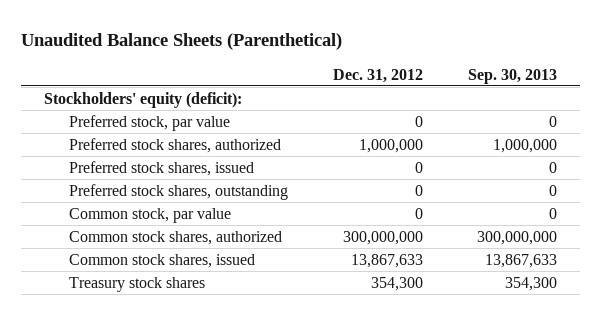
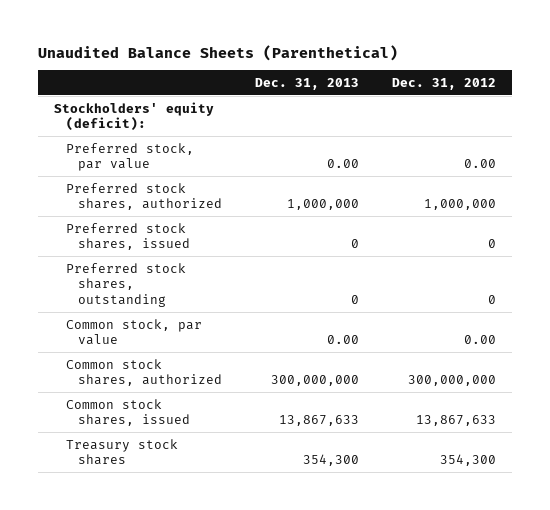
- | Dec. 31, 2012 | Sep. 30, 2013
+ | Dec. 31, 2013 | Dec. 31, 2012
- Preferred stock, par value | 0 | 0
+ Preferred stock, par value | 0.00 | 0.00
- Common stock, par value | 0 | 0
+ Common stock, par value | 0.00 | 0.00

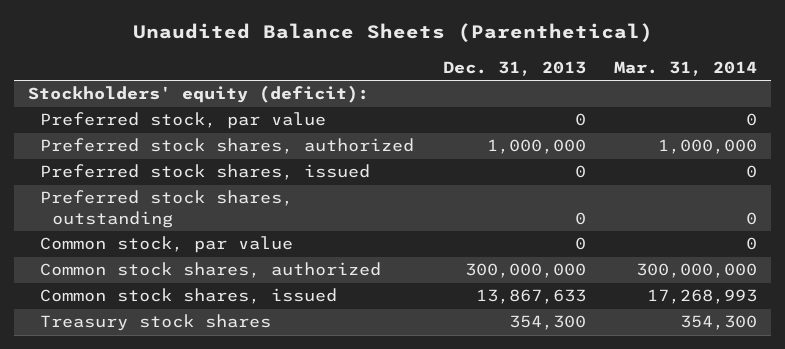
- | Dec. 31, 2013 | Dec. 31, 2012
+ | Dec. 31, 2013 | Mar. 31, 2014
- Preferred stock, par value | 0.00 | 0.00
+ Preferred stock, par value | 0 | 0
- Common stock, par value | 0.00 | 0.00
+ Common stock, par value | 0 | 0

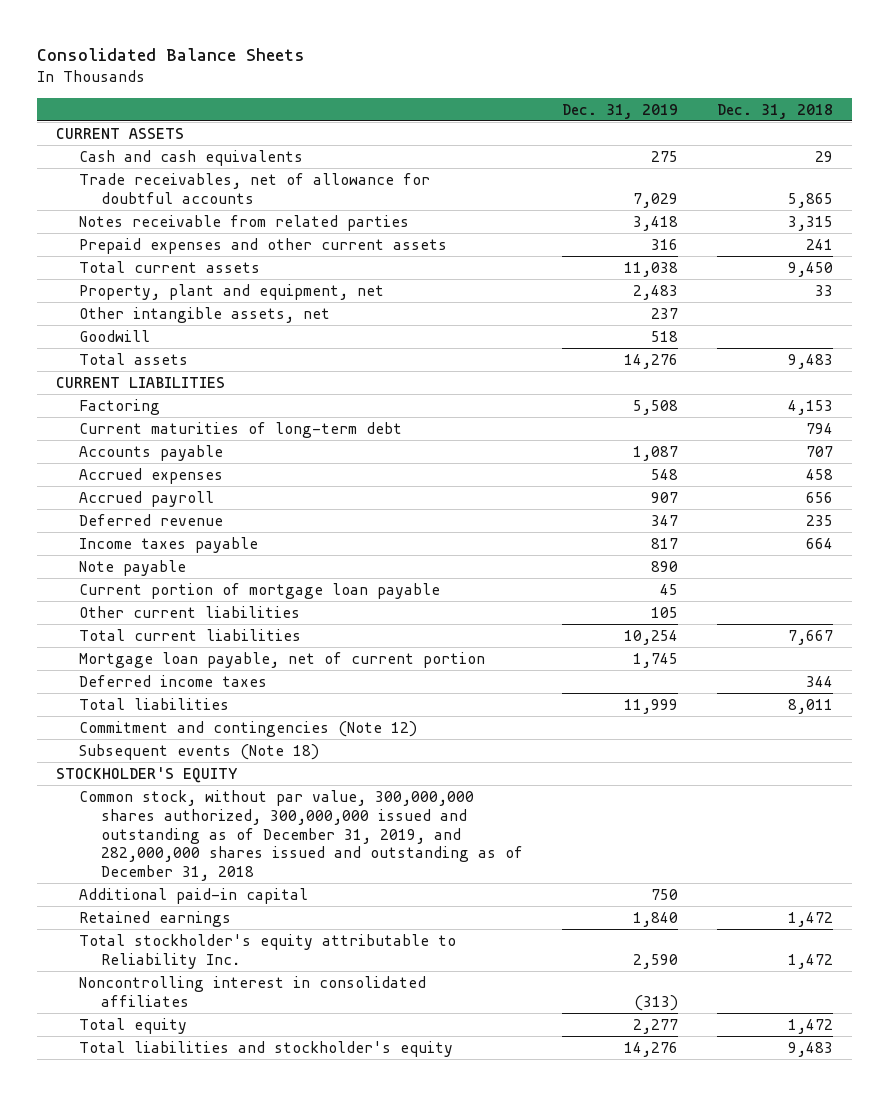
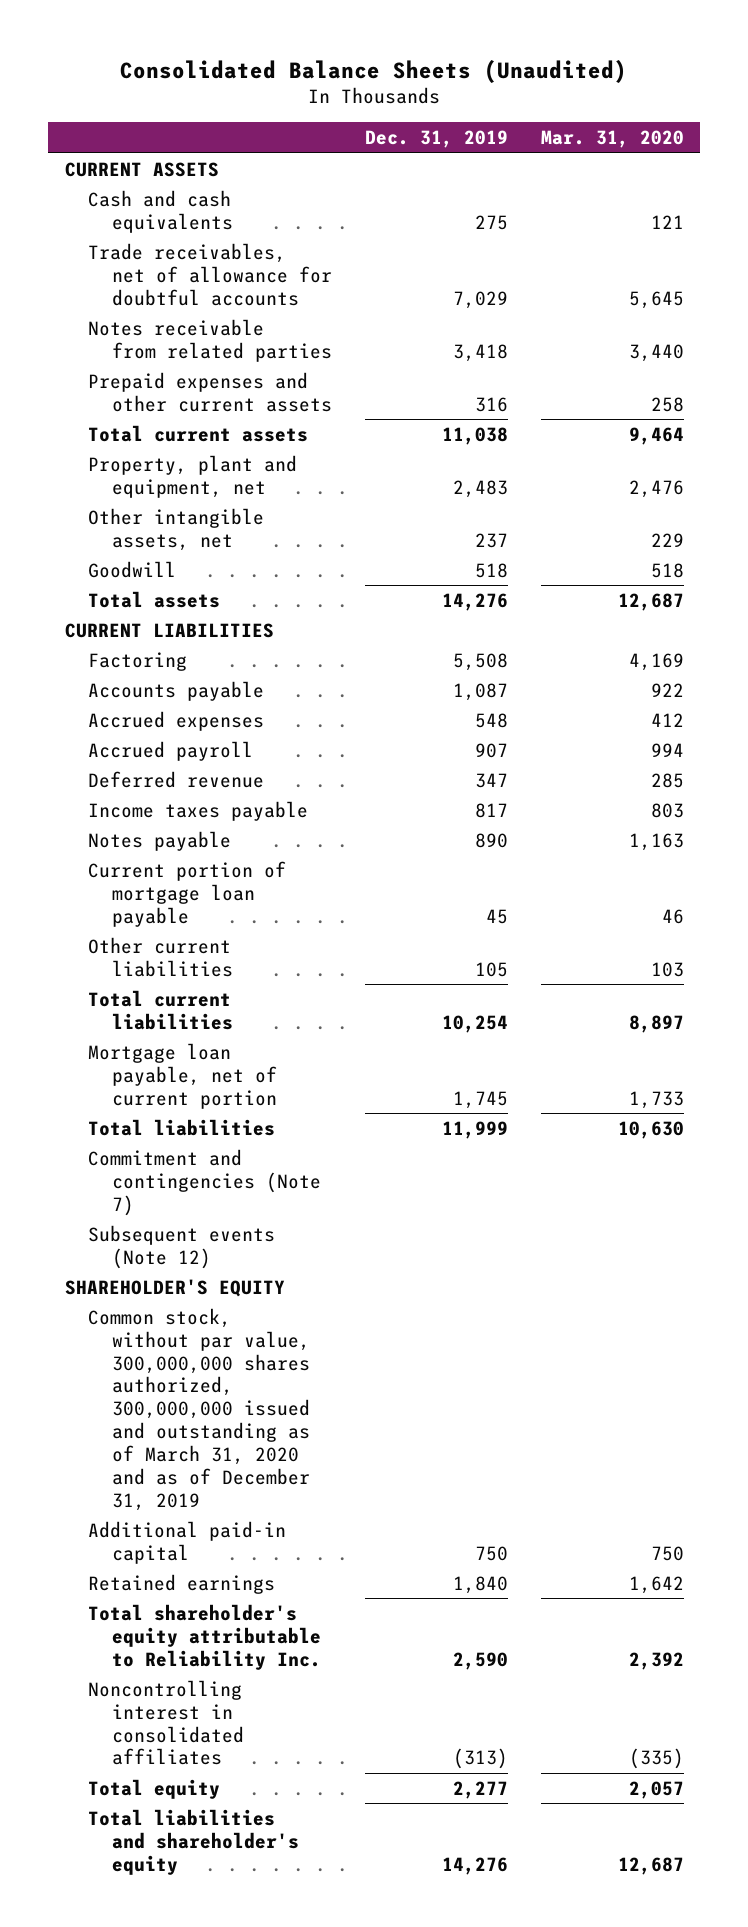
- Consolidated Balance Sheets
+ Consolidated Balance Sheets (Unaudited)
- | Dec. 31, 2019 | Dec. 31, 2018
+ | Dec. 31, 2019 | Mar. 31, 2020
- Current maturities of long-term debt | | 794
- Note payable | 890 |
+ Notes payable | 890 | 1,163
- Deferred income taxes | | 344
- Commitment and contingencies (Note 12)
- Subsequent events (Note 18)
- STOCKHOLDER'S EQUITY
- Common stock, without par value, 300,000,000 shares authorized, 300,000,000 issued and outstanding as of December 31, 2019, and 282,000,000 shares issued and outstanding as of December 31, 2018
+ Commitment and contingencies (Note 7)
+ Subsequent events (Note 12)
+ SHAREHOLDER'S EQUITY
+ Common stock, without par value, 300,000,000 shares authorized, 300,000,000 issued and outstanding as of March 31, 2020 and as of December 31, 2019
- Total stockholder's equity attributable to Reliability Inc. | 2,590 | 1,472
+ Total shareholder's equity attributable to Reliability Inc. | 2,590 | 2,392
- Total liabilities and stockholder's equity | 14,276 | 9,483
+ Total liabilities and shareholder's equity | 14,276 | 12,687

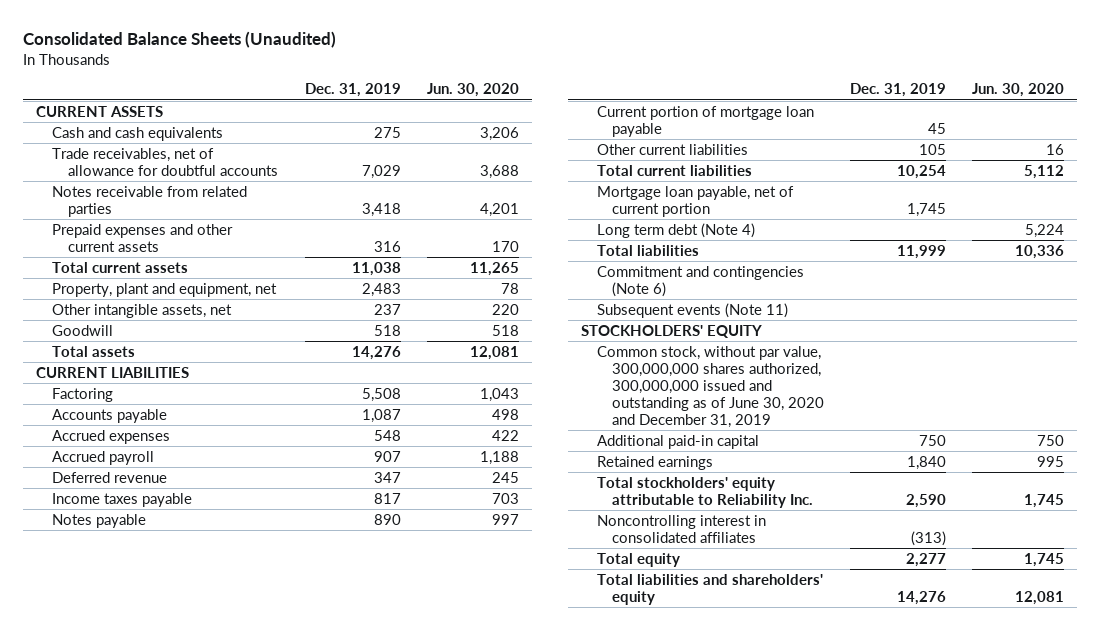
- | Dec. 31, 2019 | Mar. 31, 2020
+ | Dec. 31, 2019 | Jun. 30, 2020
+ Long term debt (Note 4) | | 5,224
- Commitment and contingencies (Note 7)
- Subsequent events (Note 12)
- SHAREHOLDER'S EQUITY
- Common stock, without par value, 300,000,000 shares authorized, 300,000,000 issued and outstanding as of March 31, 2020 and as of December 31, 2019
+ Commitment and contingencies (Note 6)
+ Subsequent events (Note 11)
+ STOCKHOLDERS' EQUITY
+ Common stock, without par value, 300,000,000 shares authorized, 300,000,000 issued and outstanding as of June 30, 2020 and December 31, 2019
- Total shareholder's equity attributable to Reliability Inc. | 2,590 | 2,392
+ Total stockholders' equity attributable to Reliability Inc. | 2,590 | 1,745
- Total liabilities and shareholder's equity | 14,276 | 12,687
+ Total liabilities and shareholders' equity | 14,276 | 12,081

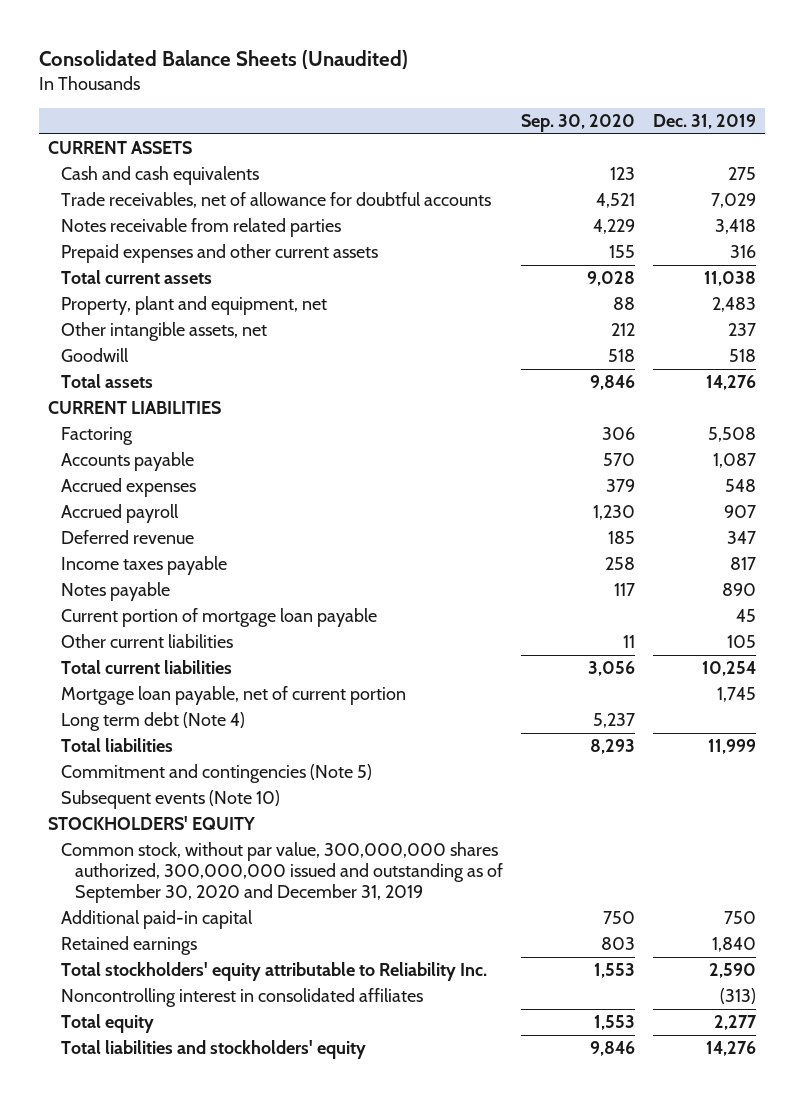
- | Dec. 31, 2019 | Jun. 30, 2020
+ | Sep. 30, 2020 | Dec. 31, 2019
- Commitment and contingencies (Note 6)
- Subsequent events (Note 11)
+ Commitment and contingencies (Note 5)
+ Subsequent events (Note 10)
- Common stock, without par value, 300,000,000 shares authorized, 300,000,000 issued and outstanding as of June 30, 2020 and December 31, 2019
+ Common stock, without par value, 300,000,000 shares authorized, 300,000,000 issued and outstanding as of September 30, 2020 and December 31, 2019
- Total liabilities and shareholders' equity | 14,276 | 12,081
+ Total liabilities and stockholders' equity | 9,846 | 14,276

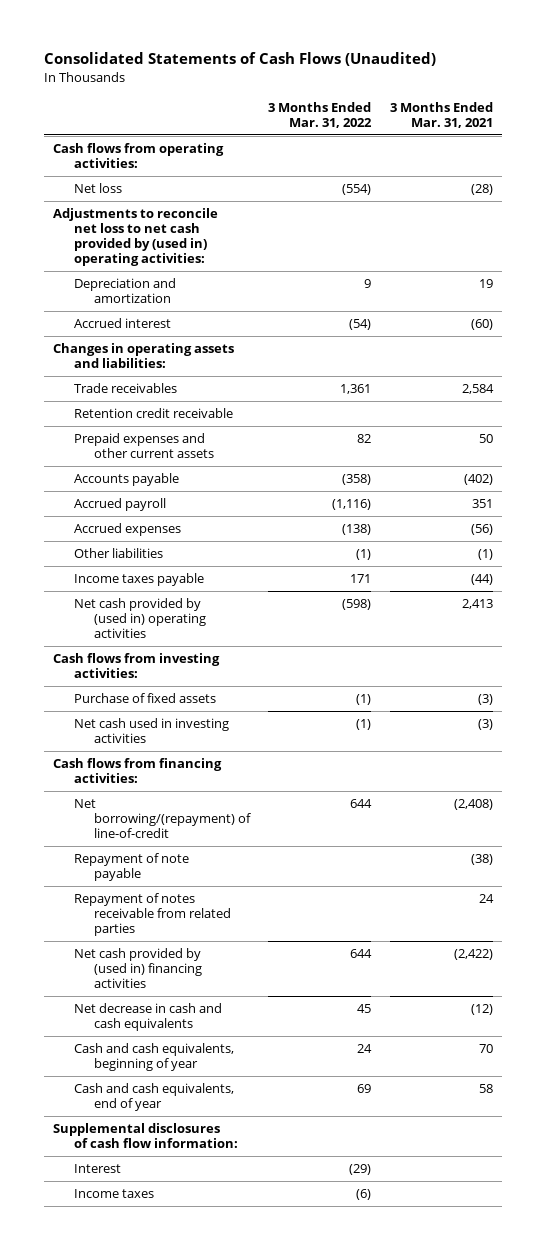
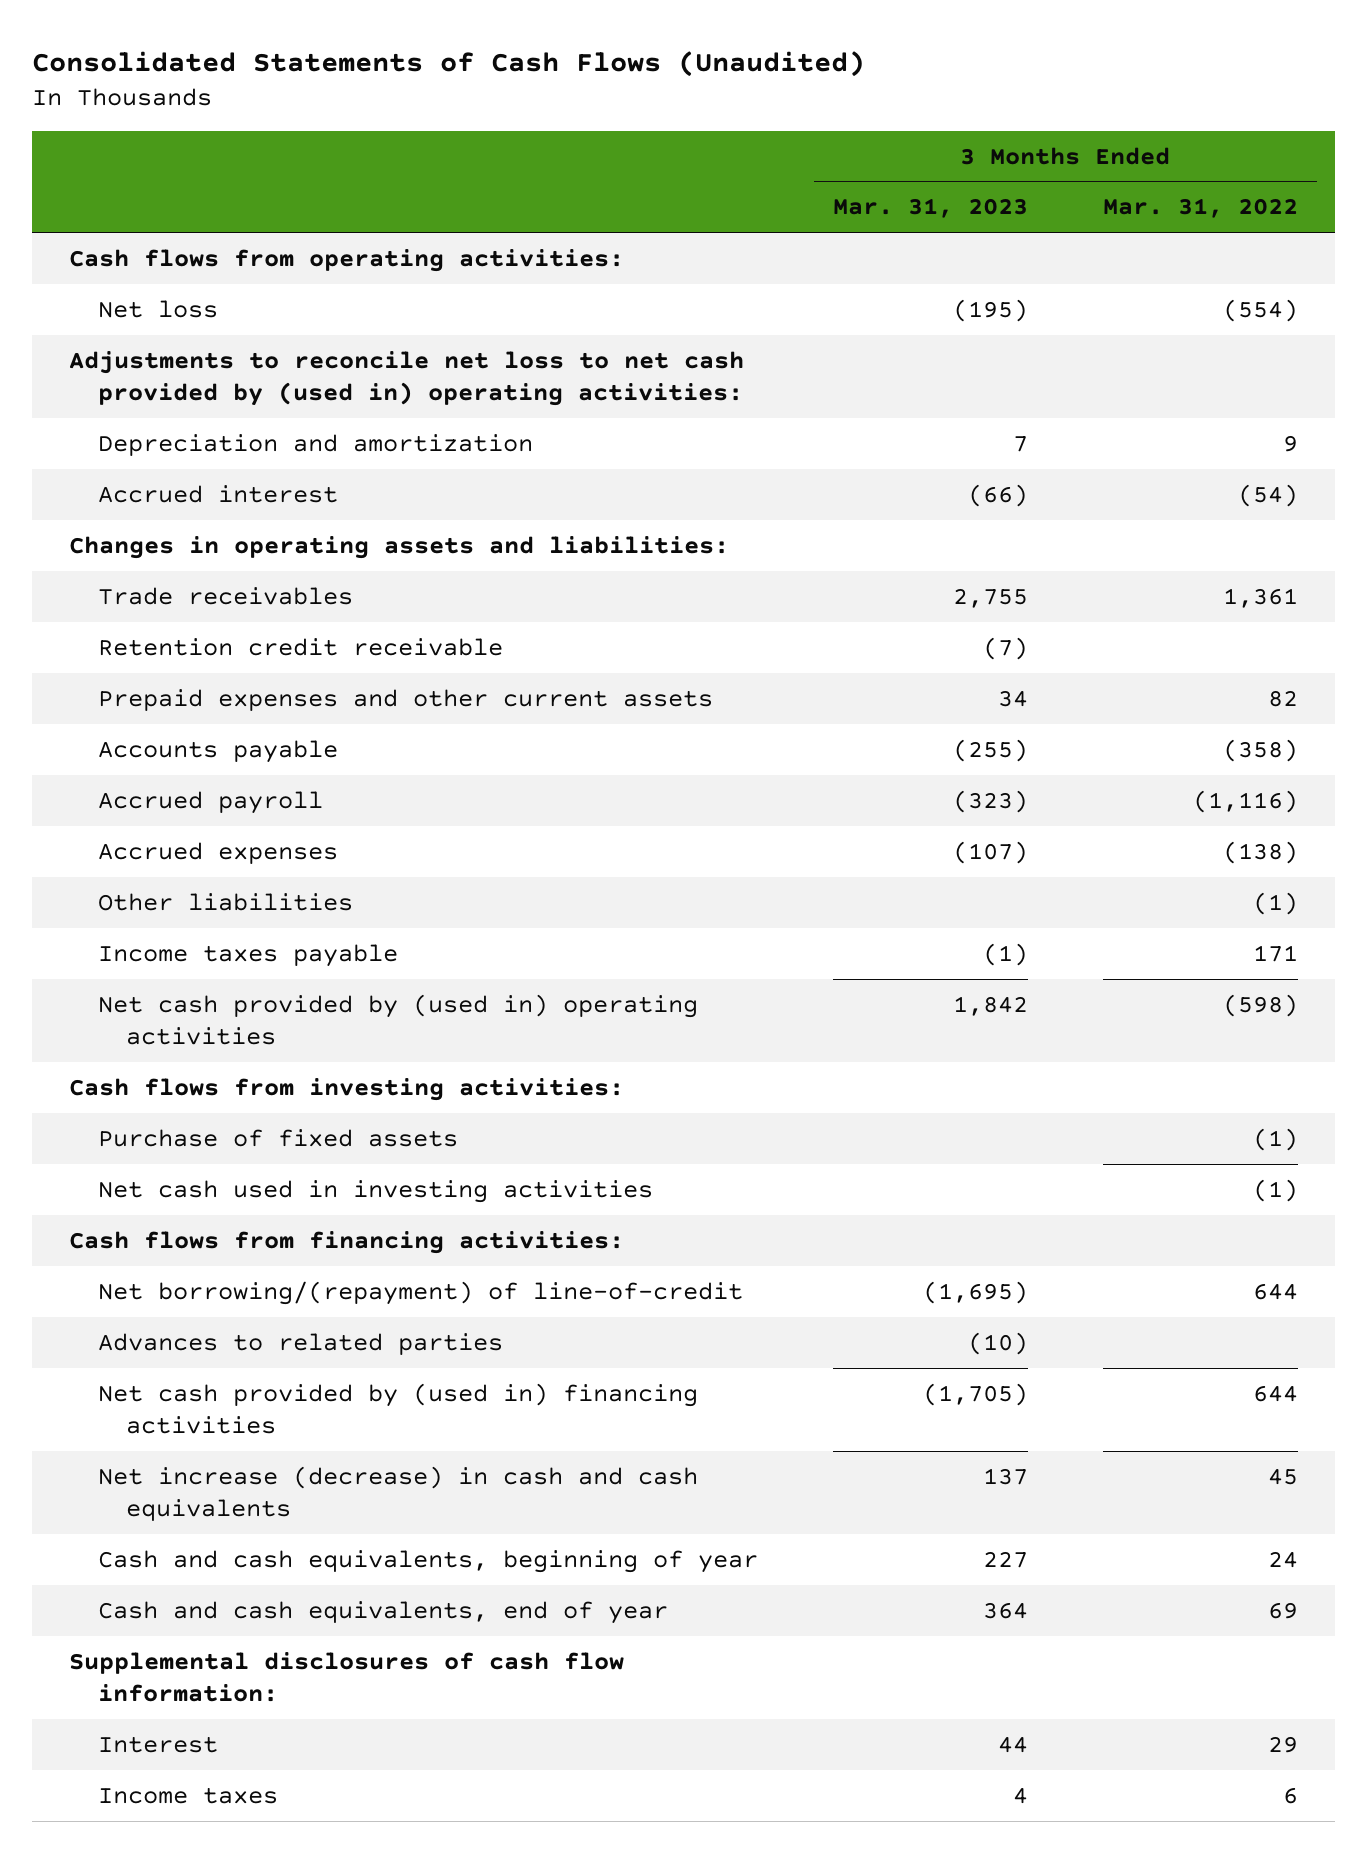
- | 3 Months Ended Mar. 31, 2022 | 3 Months Ended Mar. 31, 2021
+ | 3 Months Ended Mar. 31, 2023 | 3 Months Ended Mar. 31, 2022
- Repayment of note payable | | (38)
- Repayment of notes receivable from related parties | | 24
+ Advances to related parties | (10) |
- Net decrease in cash and cash equivalents | 45 | (12)
+ Net increase (decrease) in cash and cash equivalents | 137 | 45
- Interest | (29) |
- Income taxes | (6) |
+ Interest | 44 | 29
+ Income taxes | 4 | 6

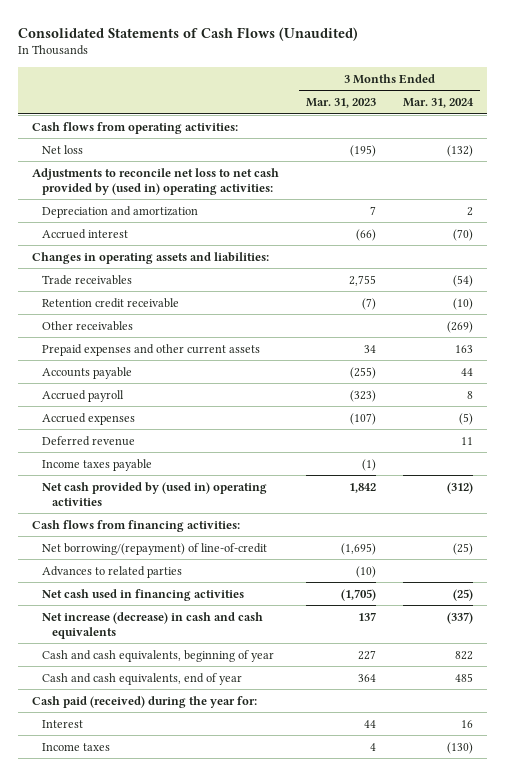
- | 3 Months Ended Mar. 31, 2023 | 3 Months Ended Mar. 31, 2022
+ | 3 Months Ended Mar. 31, 2023 | 3 Months Ended Mar. 31, 2024
+ Other receivables | | (269)
- Other liabilities | | (1)
+ Deferred revenue | | 11
- Cash flows from investing activities:
- Purchase of fixed assets | | (1)
- Net cash used in investing activities | | (1)
- Net cash provided by (used in) financing activities | (1,705) | 644
+ Net cash used in financing activities | (1,705) | (25)
- Supplemental disclosures of cash flow information:
+ Cash paid (received) during the year for:

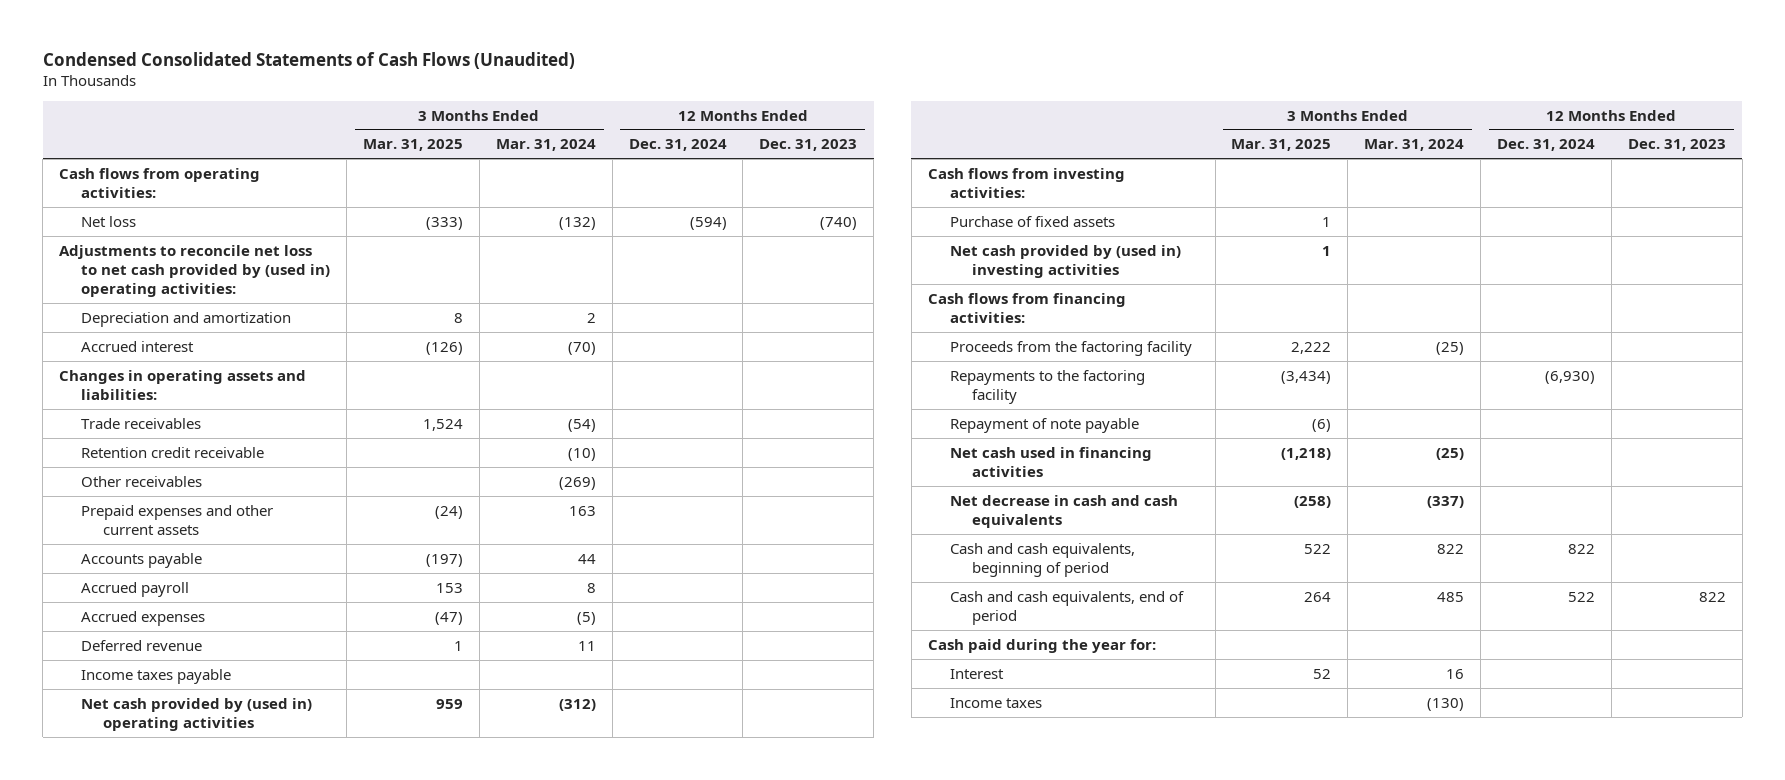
- Consolidated Statements of Cash Flows (Unaudited)
+ Condensed Consolidated Statements of Cash Flows (Unaudited)
- | 3 Months Ended Mar. 31, 2023 | 3 Months Ended Mar. 31, 2024
+ | 3 Months Ended Mar. 31, 2025 | 3 Months Ended Mar. 31, 2024 | 12 Months Ended Dec. 31, 2024 | 12 Months Ended Dec. 31, 2023
+ Cash flows from investing activities:
+ Purchase of fixed assets | 1 | | |
+ Net cash provided by (used in) investing activities | 1 | | |
- Net borrowing/(repayment) of line-of-credit | (1,695) | (25)
- Advances to related parties | (10) |
+ Proceeds from the factoring facility | 2,222 | (25) | |
+ Repayments to the factoring facility | (3,434) | | (6,930) |
+ Repayment of note payable | (6) | | |
- Net increase (decrease) in cash and cash equivalents | 137 | (337)
- Cash and cash equivalents, beginning of year | 227 | 822
- Cash and cash equivalents, end of year | 364 | 485
- Cash paid (received) during the year for:
+ Net decrease in cash and cash equivalents | (258) | (337) | |
+ Cash and cash equivalents, beginning of period | 522 | 822 | 822 |
+ Cash and cash equivalents, end of period | 264 | 485 | 522 | 822
+ Cash paid during the year for:

